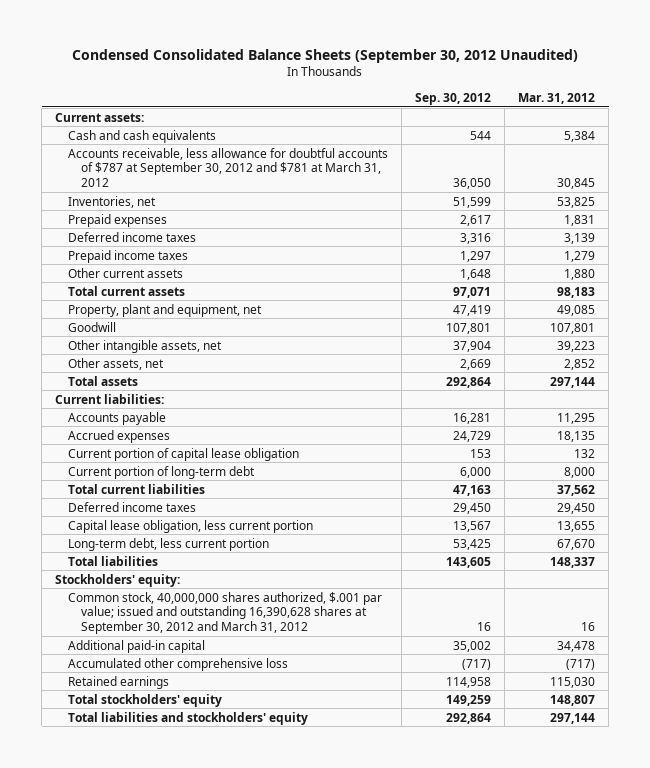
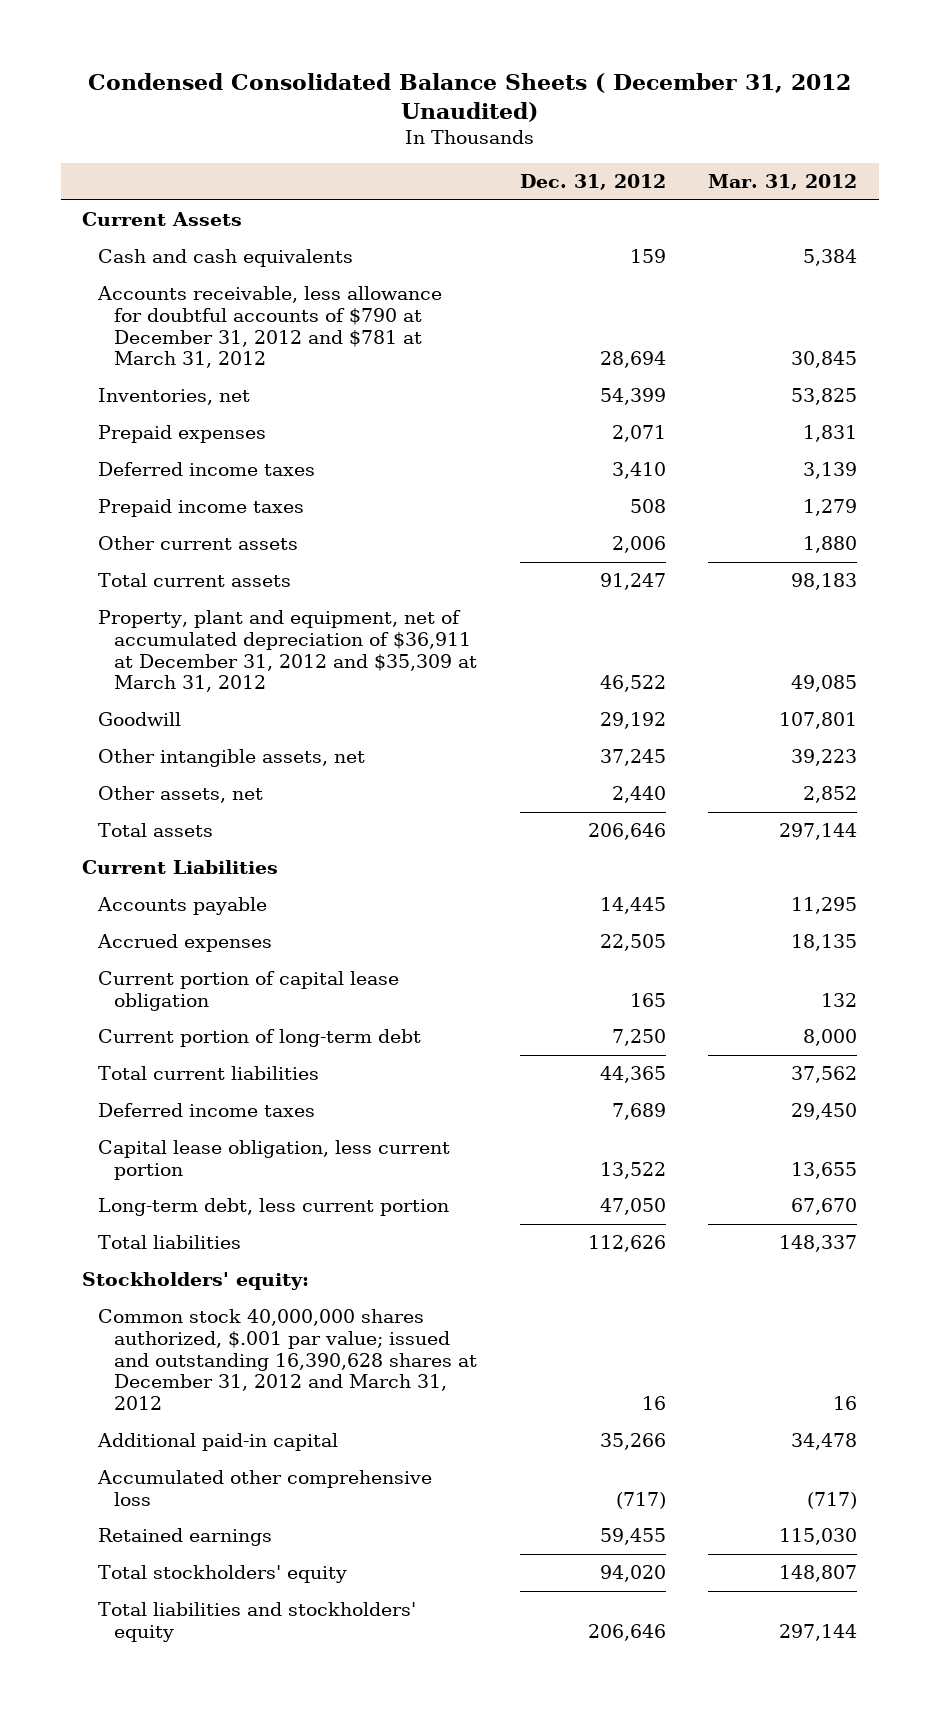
- Condensed Consolidated Balance Sheets (September 30, 2012 Unaudited)
+ Condensed Consolidated Balance Sheets ( December 31, 2012 Unaudited)
- | Sep. 30, 2012 | Mar. 31, 2012
+ | Dec. 31, 2012 | Mar. 31, 2012
- Current assets:
+ Current Assets
- Accounts receivable, less allowance for doubtful accounts of $787 at September 30, 2012 and $781 at March 31, 2012 | 36,050 | 30,845
+ Accounts receivable, less allowance for doubtful accounts of $790 at December 31, 2012 and $781 at March 31, 2012 | 28,694 | 30,845
- Property, plant and equipment, net | 47,419 | 49,085
+ Property, plant and equipment, net of accumulated depreciation of $36,911 at December 31, 2012 and $35,309 at March 31, 2012 | 46,522 | 49,085
- Current liabilities:
+ Current Liabilities
- Common stock, 40,000,000 shares authorized, $.001 par value; issued and outstanding 16,390,628 shares at September 30, 2012 and March 31, 2012 | 16 | 16
+ Common stock 40,000,000 shares authorized, $.001 par value; issued and outstanding 16,390,628 shares at December 31, 2012 and March 31, 2012 | 16 | 16

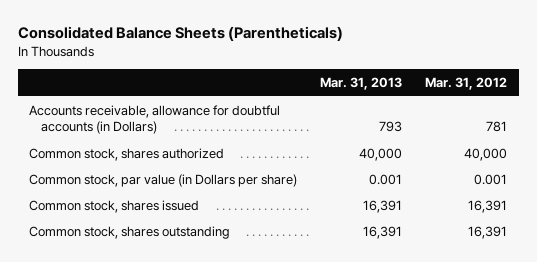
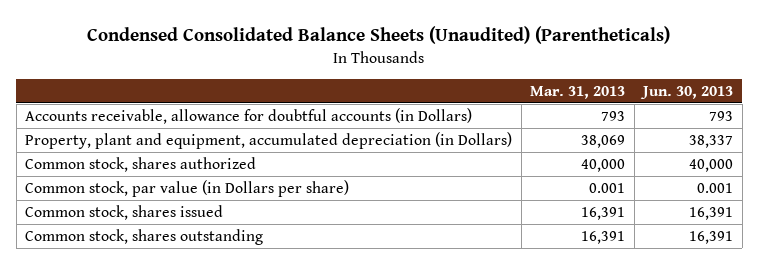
- Consolidated Balance Sheets (Parentheticals)
+ Condensed Consolidated Balance Sheets (Unaudited) (Parentheticals)
- | Mar. 31, 2013 | Mar. 31, 2012
+ | Mar. 31, 2013 | Jun. 30, 2013
+ Property, plant and equipment, accumulated depreciation (in Dollars) | 38,069 | 38,337

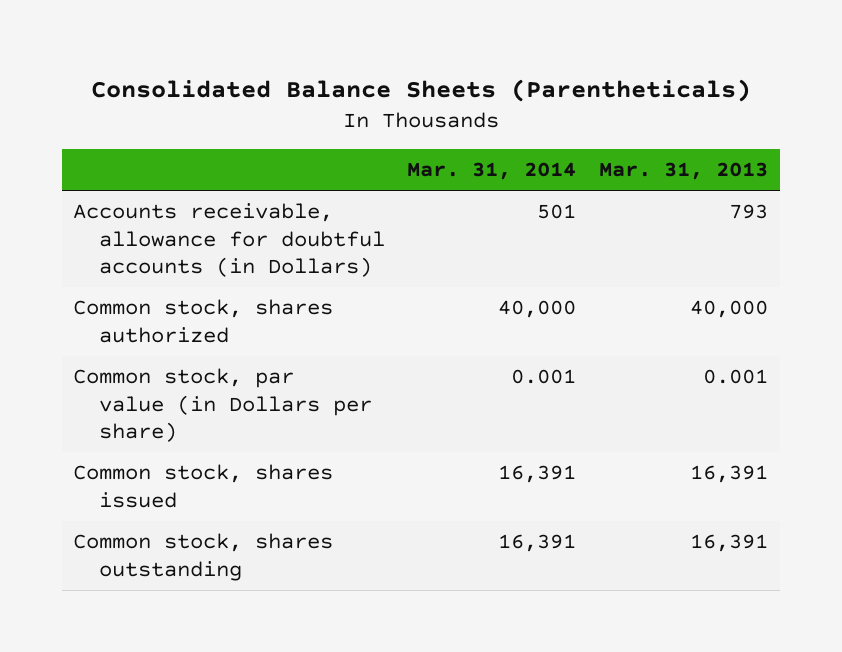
- Condensed Consolidated Balance Sheets (Unaudited) (Parentheticals)
+ Consolidated Balance Sheets (Parentheticals)
- | Mar. 31, 2013 | Jun. 30, 2013
+ | Mar. 31, 2014 | Mar. 31, 2013
- Property, plant and equipment, accumulated depreciation (in Dollars) | 38,069 | 38,337

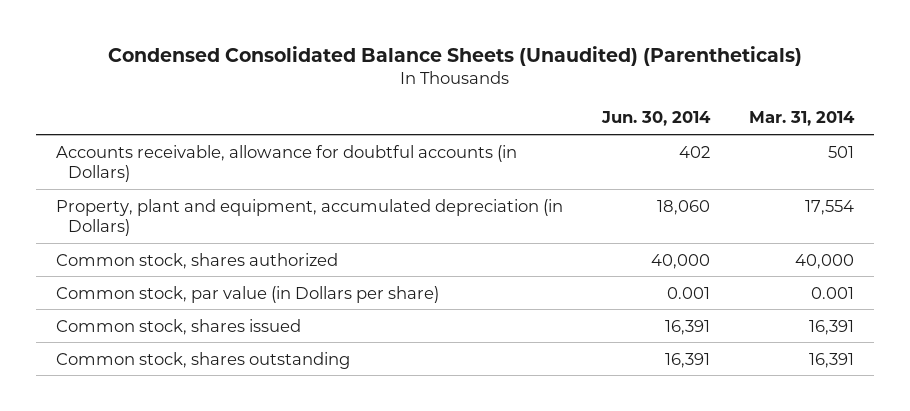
- Consolidated Balance Sheets (Parentheticals)
+ Condensed Consolidated Balance Sheets (Unaudited) (Parentheticals)
- | Mar. 31, 2014 | Mar. 31, 2013
+ | Jun. 30, 2014 | Mar. 31, 2014
+ Property, plant and equipment, accumulated depreciation (in Dollars) | 18,060 | 17,554

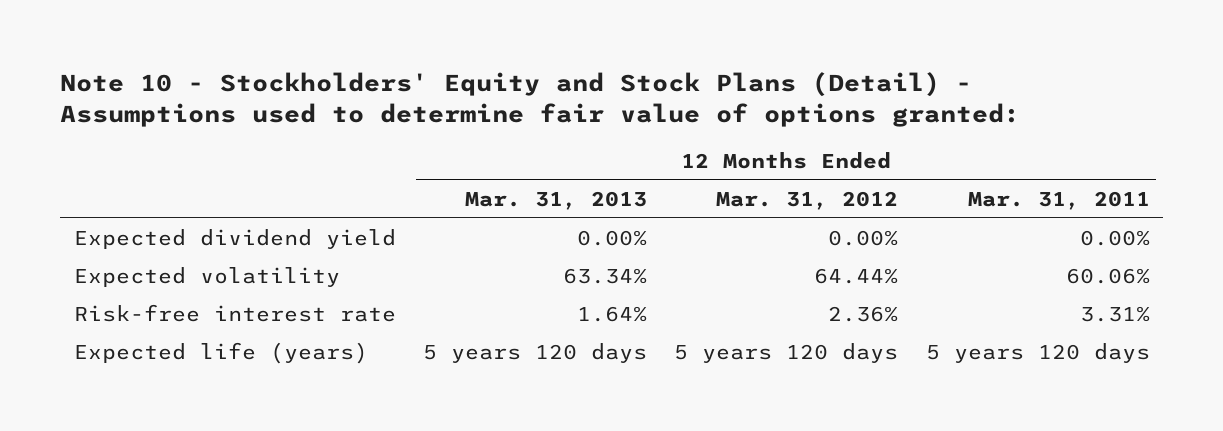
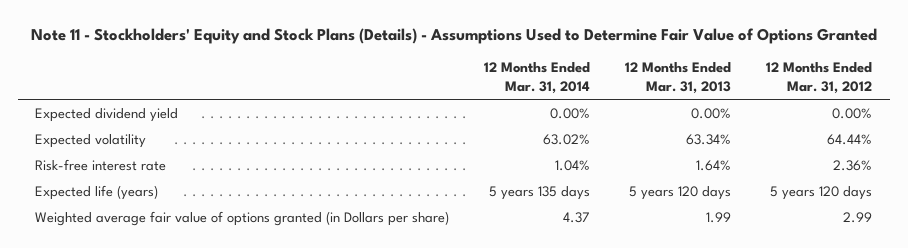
- Note 10 - Stockholders' Equity and Stock Plans (Detail) - Assumptions used to determine fair value of options granted:
+ Note 11 - Stockholders' Equity and Stock Plans (Details) - Assumptions Used to Determine Fair Value of Options Granted
- | 12 Months Ended Mar. 31, 2013 | 12 Months Ended Mar. 31, 2012 | 12 Months Ended Mar. 31, 2011
+ | 12 Months Ended Mar. 31, 2014 | 12 Months Ended Mar. 31, 2013 | 12 Months Ended Mar. 31, 2012
+ Weighted average fair value of options granted (in Dollars per share) | 4.37 | 1.99 | 2.99

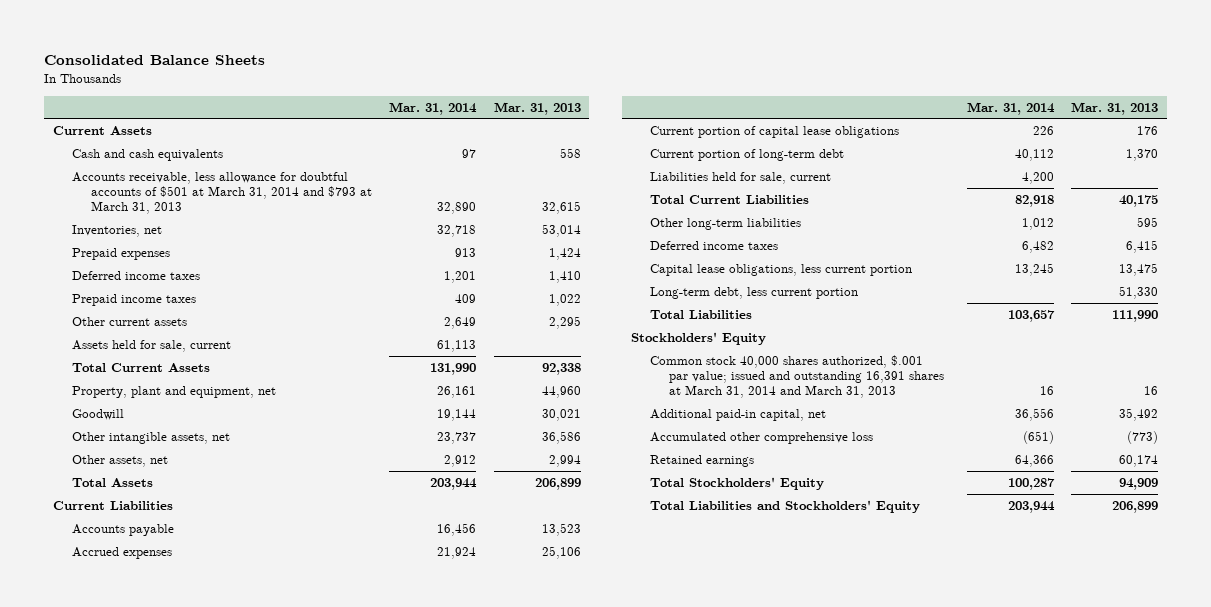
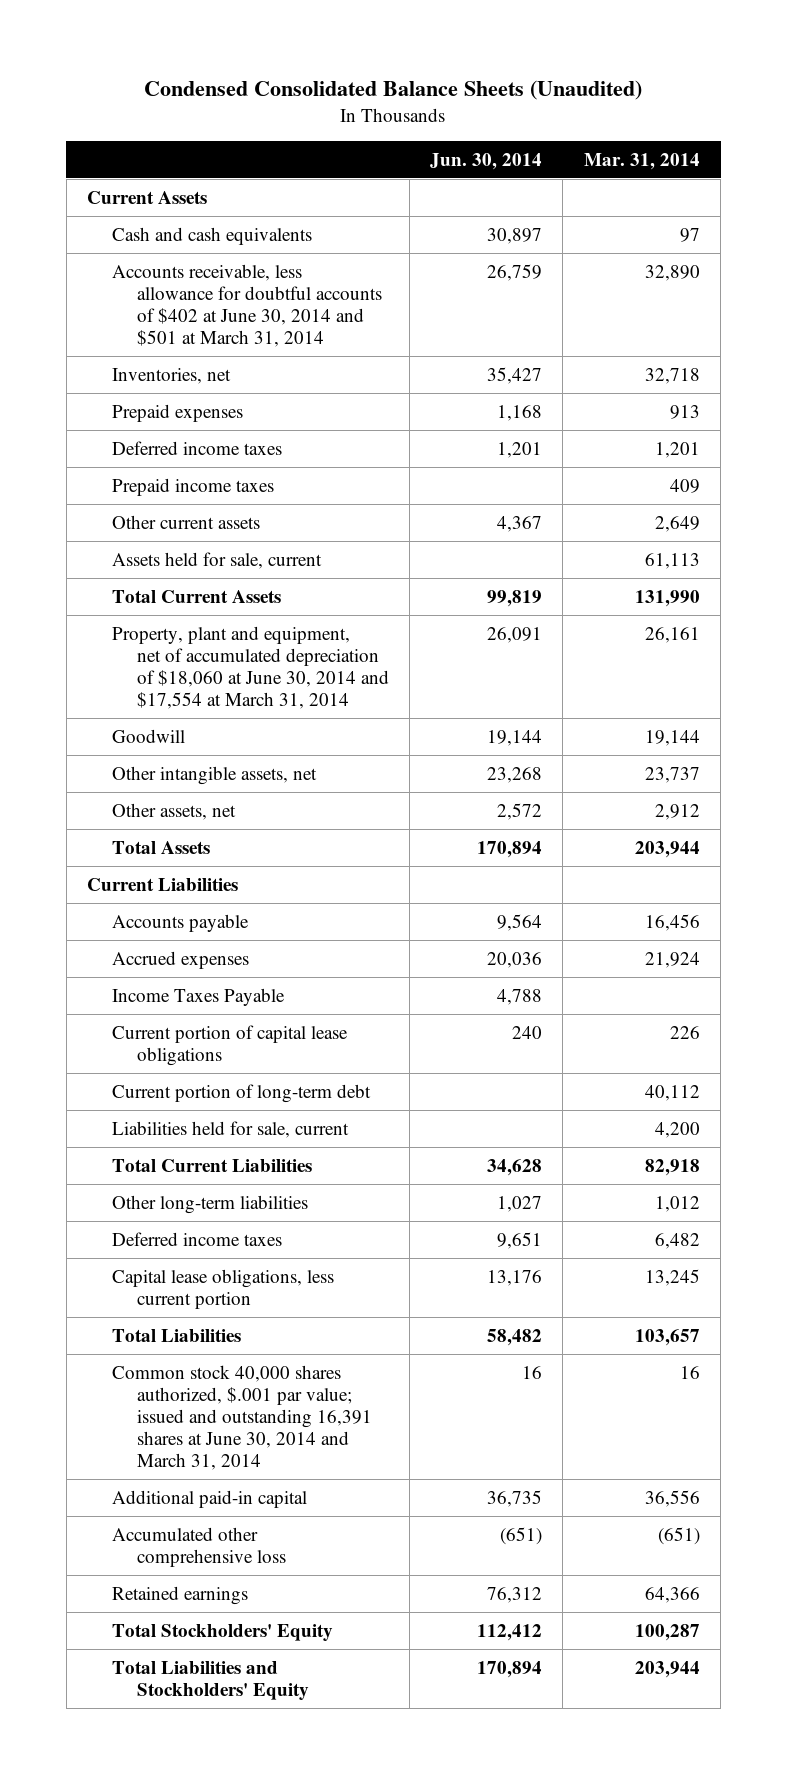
- Consolidated Balance Sheets
+ Condensed Consolidated Balance Sheets (Unaudited)
- | Mar. 31, 2014 | Mar. 31, 2013
+ | Jun. 30, 2014 | Mar. 31, 2014
- Accounts receivable, less allowance for doubtful accounts of $501 at March 31, 2014 and $793 at March 31, 2013 | 32,890 | 32,615
+ Accounts receivable, less allowance for doubtful accounts of $402 at June 30, 2014 and $501 at March 31, 2014 | 26,759 | 32,890
- Property, plant and equipment, net | 26,161 | 44,960
+ Property, plant and equipment, net of accumulated depreciation of $18,060 at June 30, 2014 and $17,554 at March 31, 2014 | 26,091 | 26,161
+ Income Taxes Payable | 4,788 |
- Long-term debt, less current portion | | 51,330
- Stockholders' Equity
- Common stock 40,000 shares authorized, $.001 par value; issued and outstanding 16,391 shares at March 31, 2014 and March 31, 2013 | 16 | 16
- Additional paid-in capital, net | 36,556 | 35,492
+ Common stock 40,000 shares authorized, $.001 par value; issued and outstanding 16,391 shares at June 30, 2014 and March 31, 2014 | 16 | 16
+ Additional paid-in capital | 36,735 | 36,556

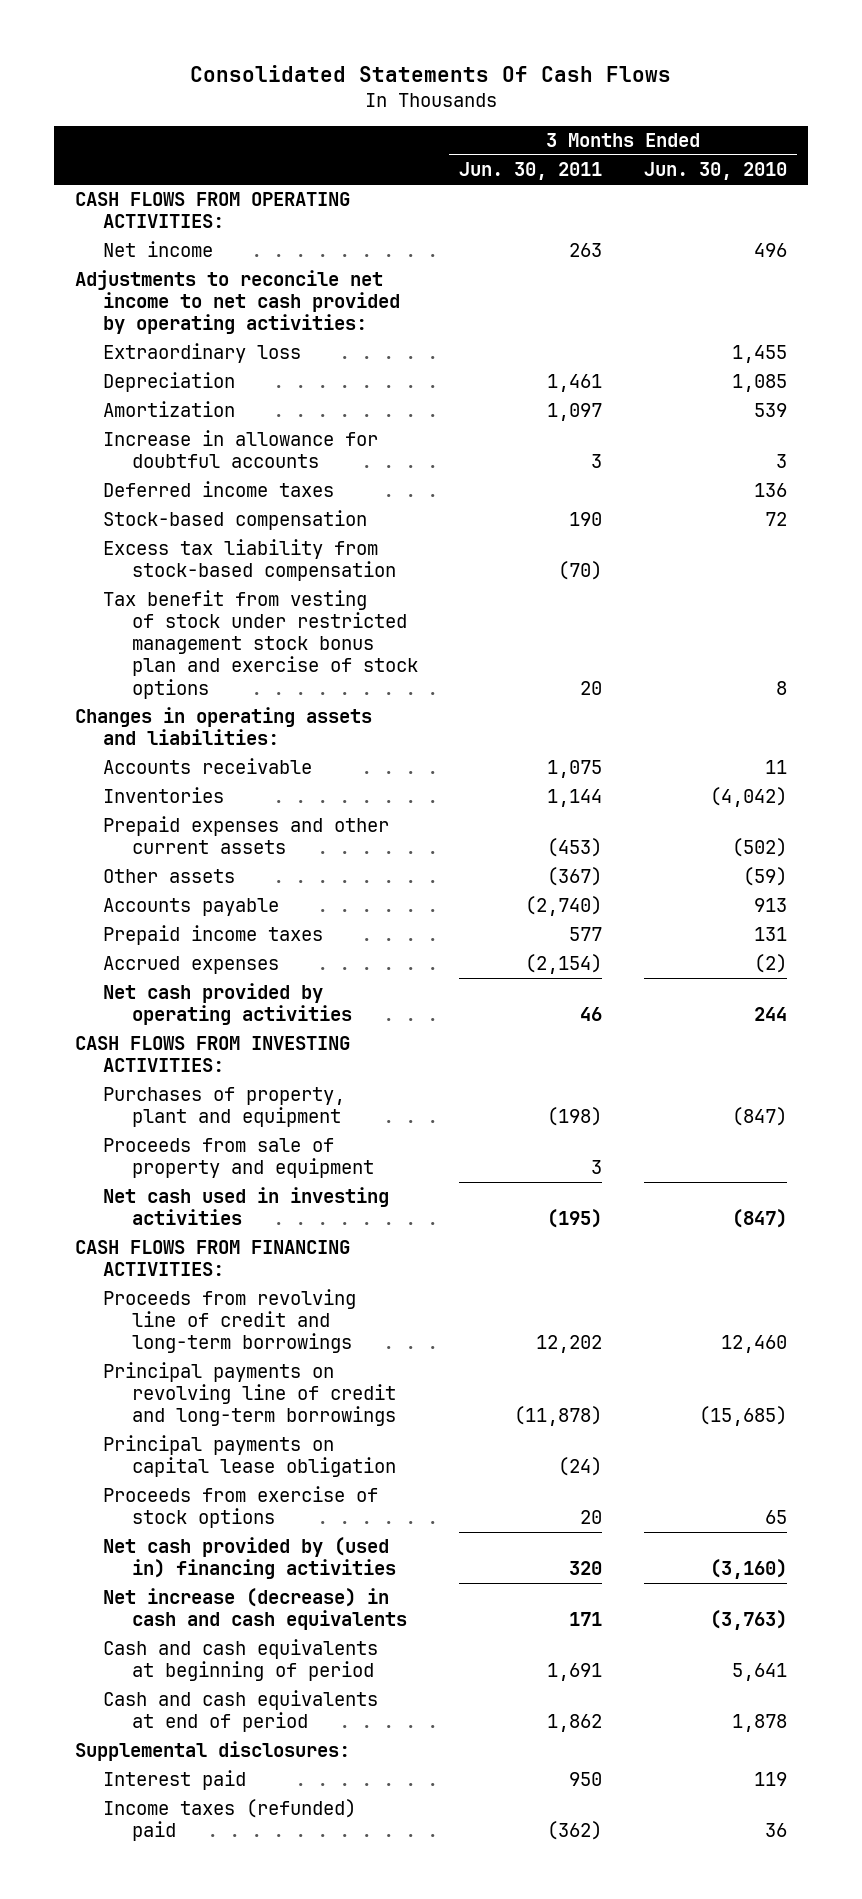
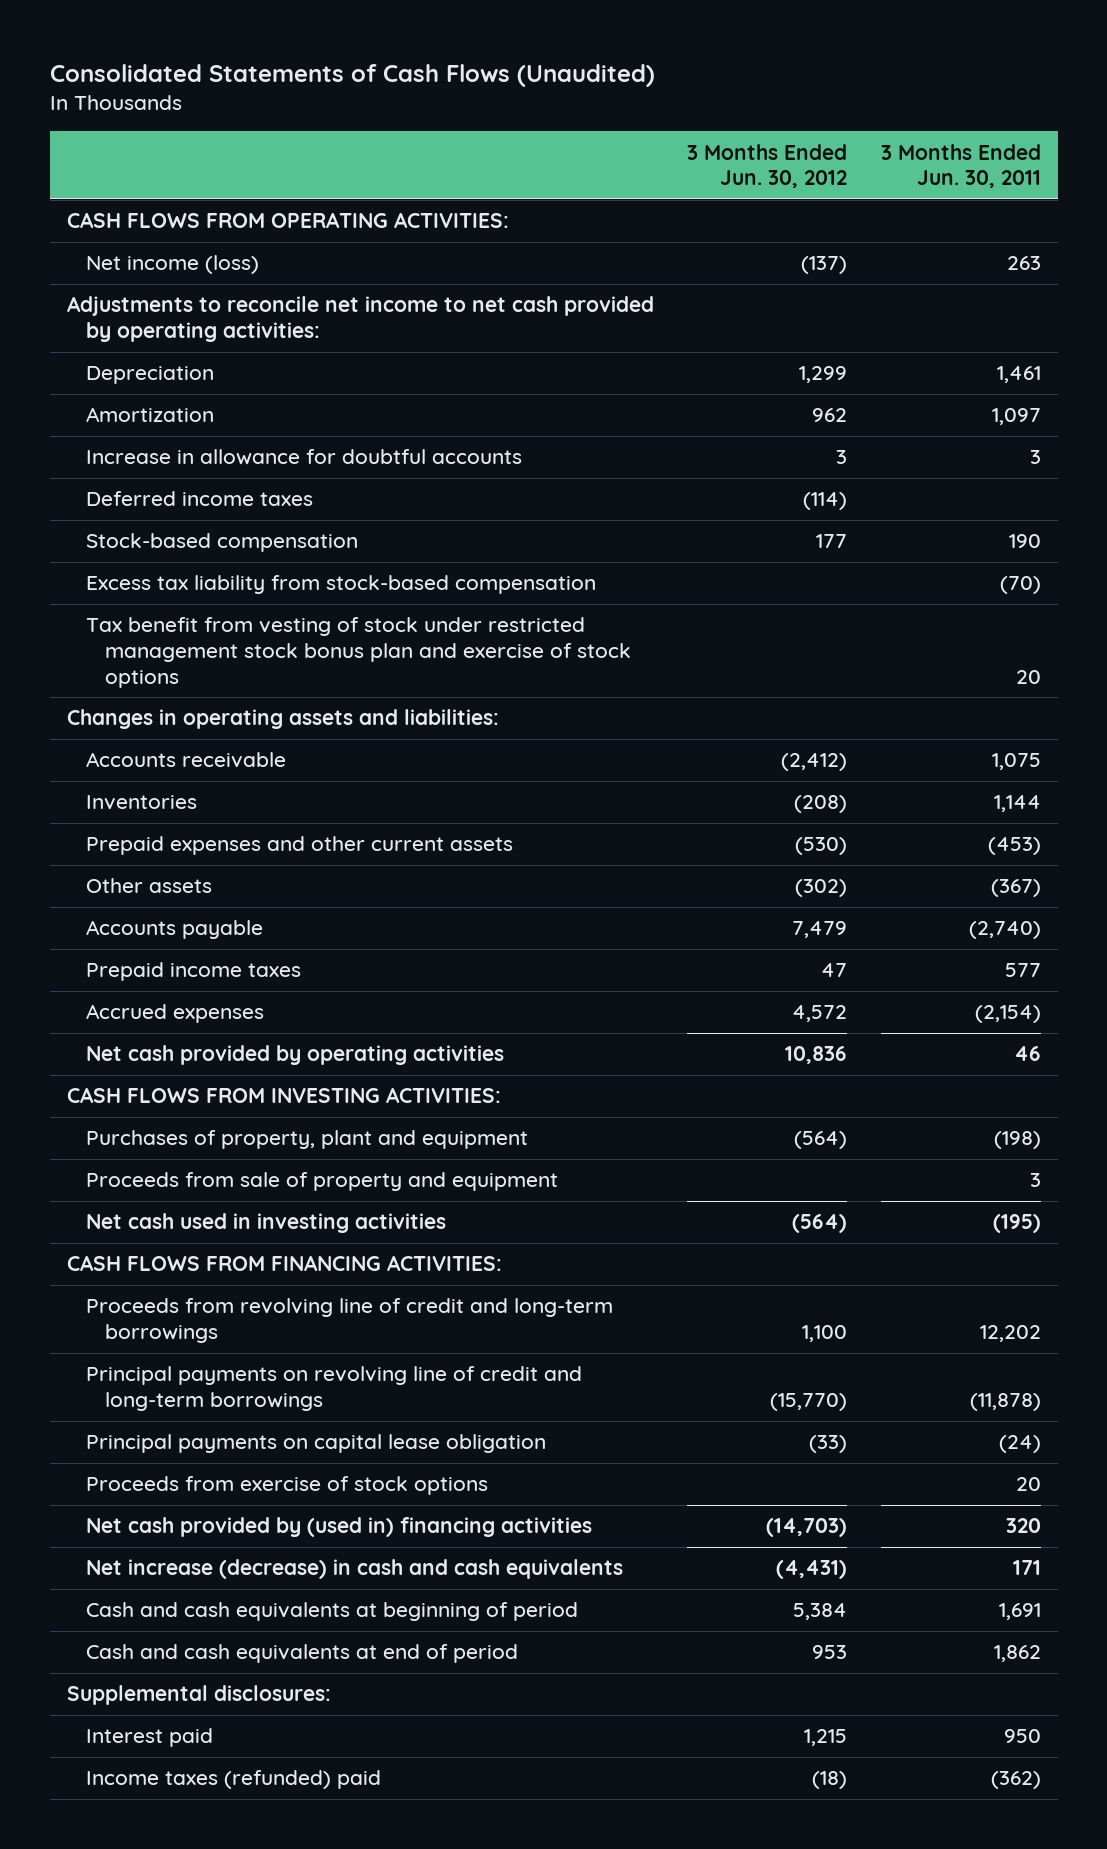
- Consolidated Statements Of Cash Flows
+ Consolidated Statements of Cash Flows (Unaudited)
- | 3 Months Ended Jun. 30, 2011 | 3 Months Ended Jun. 30, 2010
+ | 3 Months Ended Jun. 30, 2012 | 3 Months Ended Jun. 30, 2011
- Net income | 263 | 496
+ Net income (loss) | (137) | 263
- Extraordinary loss | | 1,455

